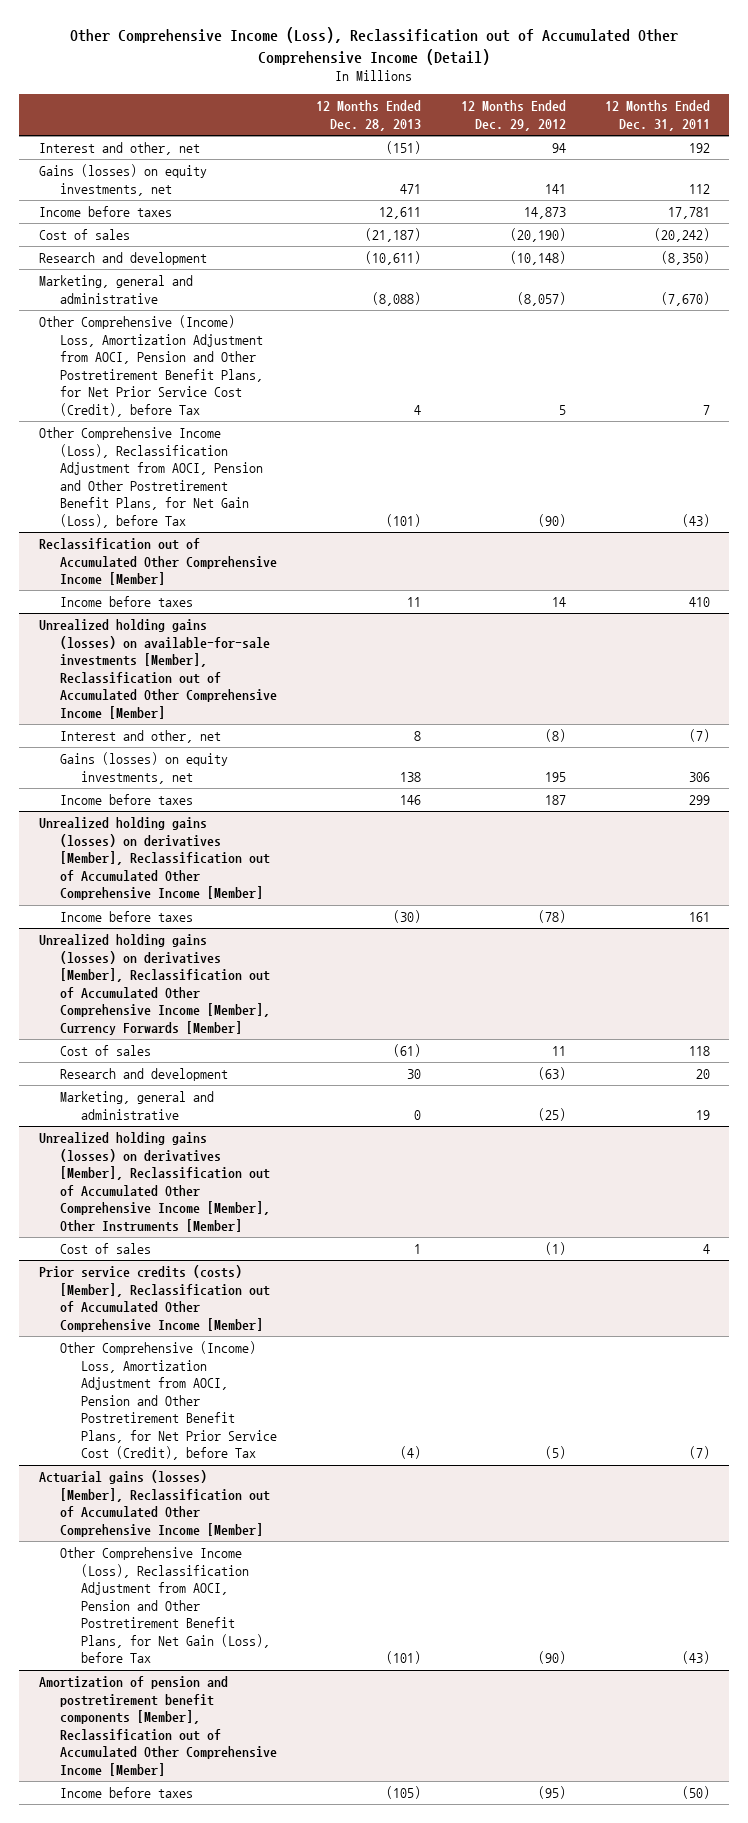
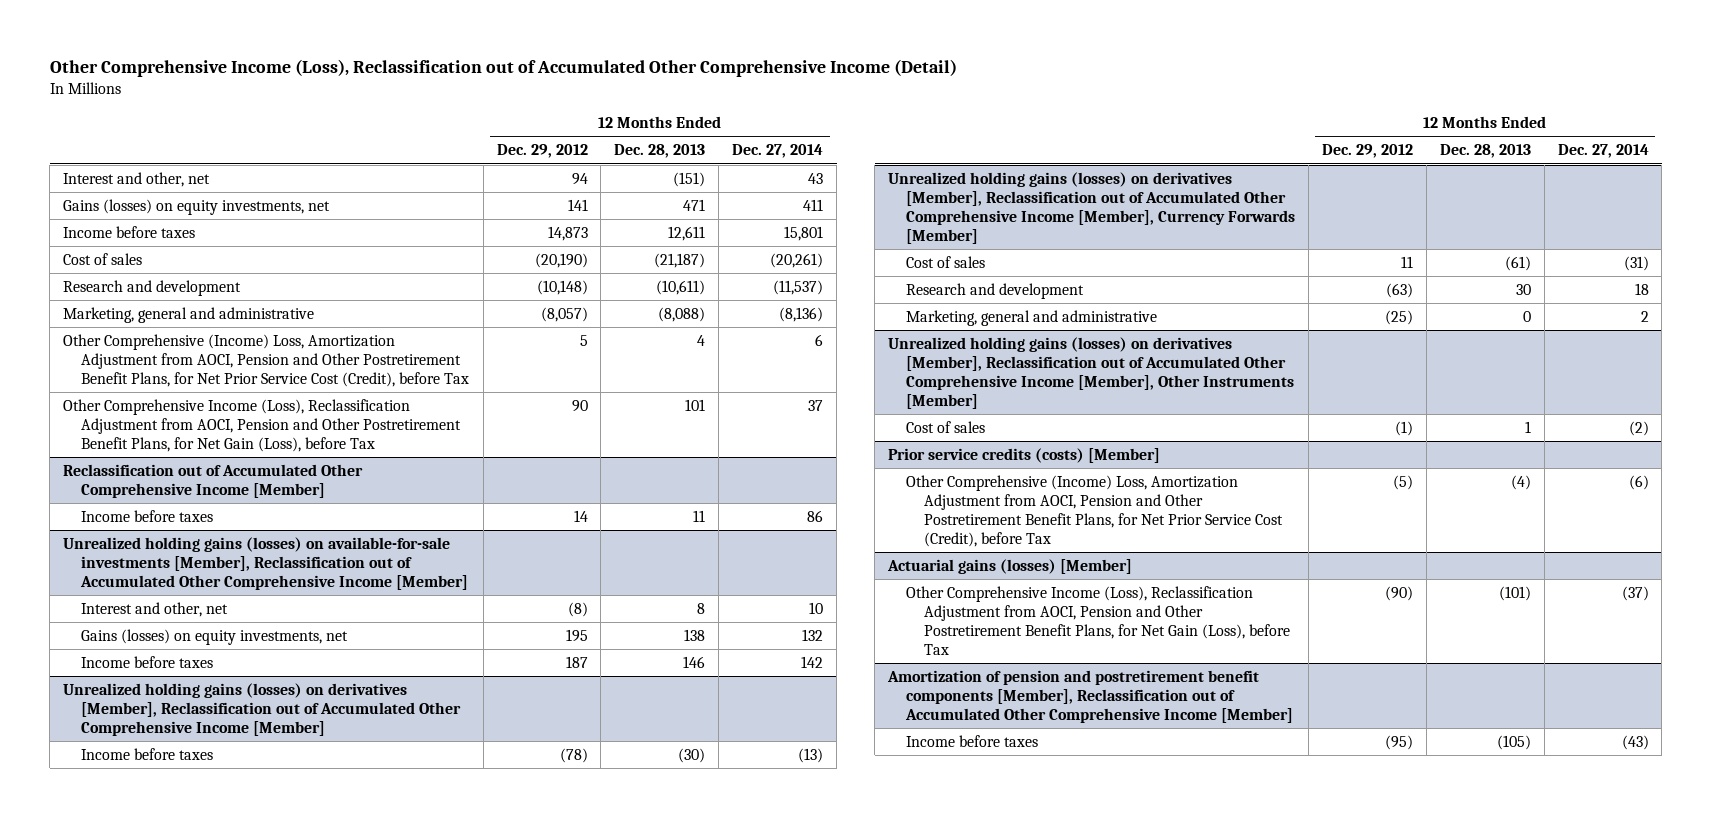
- | 12 Months Ended Dec. 28, 2013 | 12 Months Ended Dec. 29, 2012 | 12 Months Ended Dec. 31, 2011
+ | 12 Months Ended Dec. 29, 2012 | 12 Months Ended Dec. 28, 2013 | 12 Months Ended Dec. 27, 2014
- Other Comprehensive Income (Loss), Reclassification Adjustment from AOCI, Pension and Other Postretirement Benefit Plans, for Net Gain (Loss), before Tax | (101) | (90) | (43)
+ Other Comprehensive Income (Loss), Reclassification Adjustment from AOCI, Pension and Other Postretirement Benefit Plans, for Net Gain (Loss), before Tax | 90 | 101 | 37
- Prior service credits (costs) [Member], Reclassification out of Accumulated Other Comprehensive Income [Member]
+ Prior service credits (costs) [Member]
- Actuarial gains (losses) [Member], Reclassification out of Accumulated Other Comprehensive Income [Member]
+ Actuarial gains (losses) [Member]

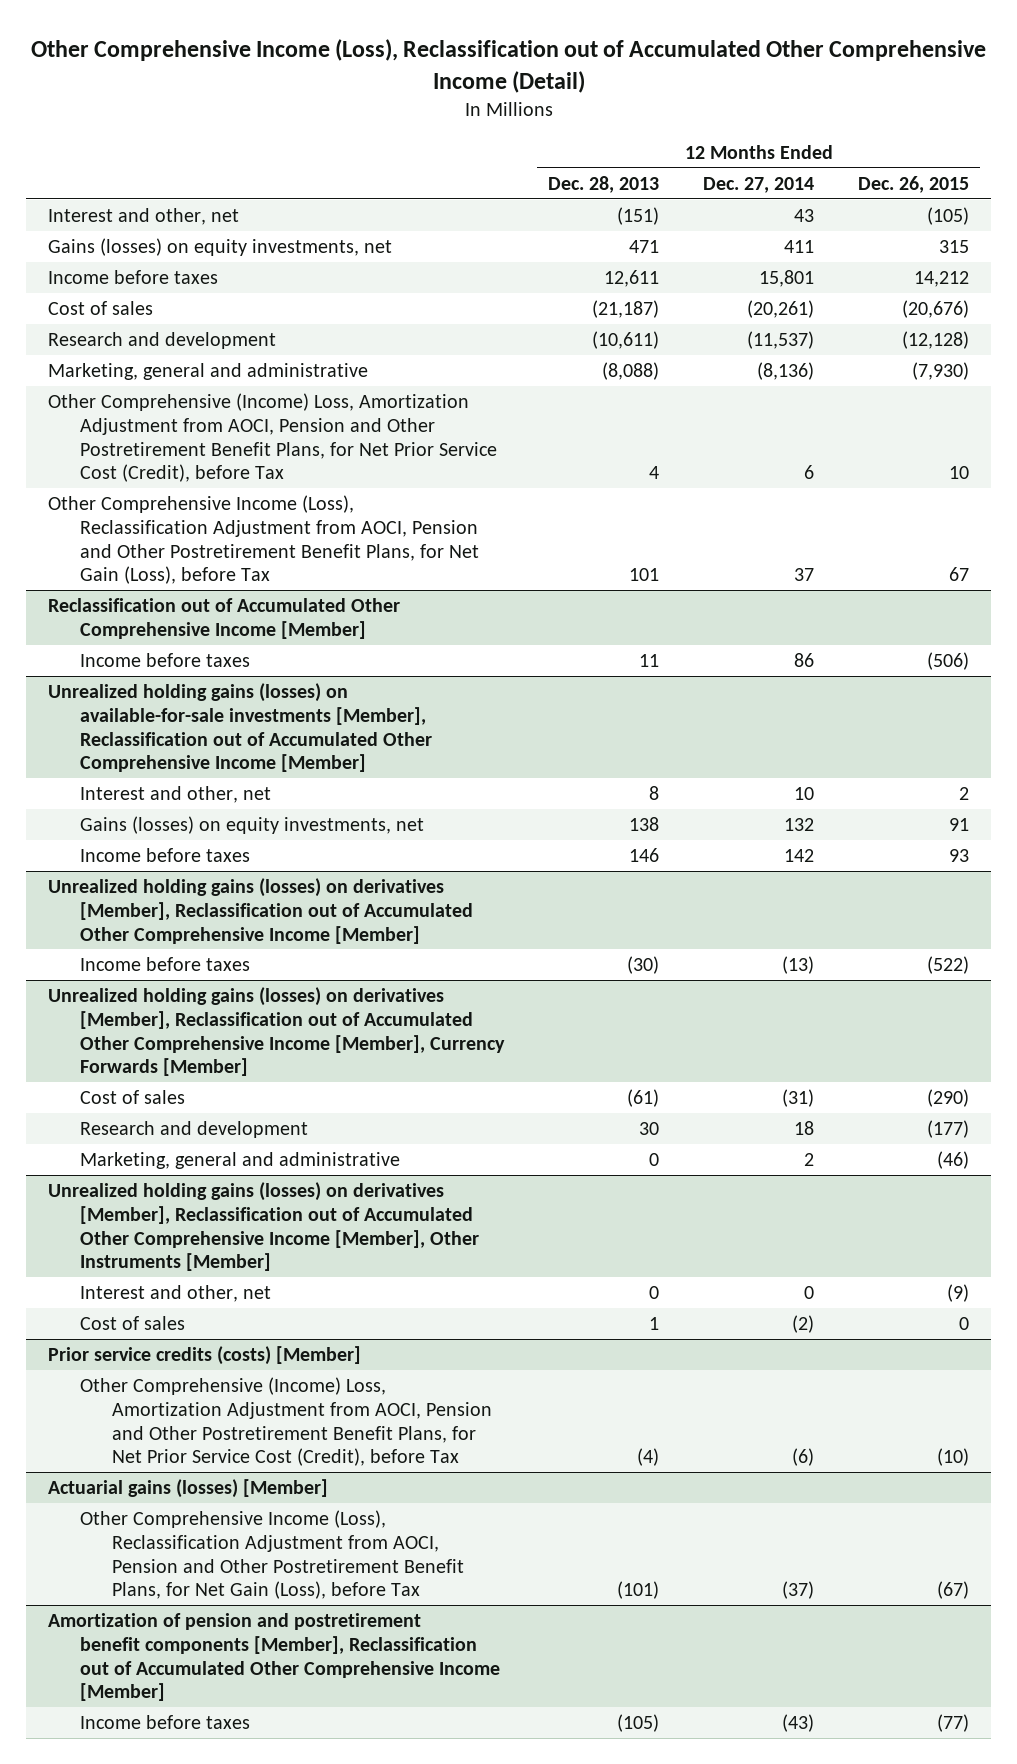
- | 12 Months Ended Dec. 29, 2012 | 12 Months Ended Dec. 28, 2013 | 12 Months Ended Dec. 27, 2014
+ | 12 Months Ended Dec. 28, 2013 | 12 Months Ended Dec. 27, 2014 | 12 Months Ended Dec. 26, 2015
@ Unrealized holding gains (losses) on derivatives [Member], Reclassification out of Accumulated Other Comprehensive Income [Member], Other Instruments [Member]
+ Interest and other, net | 0 | 0 | (9)

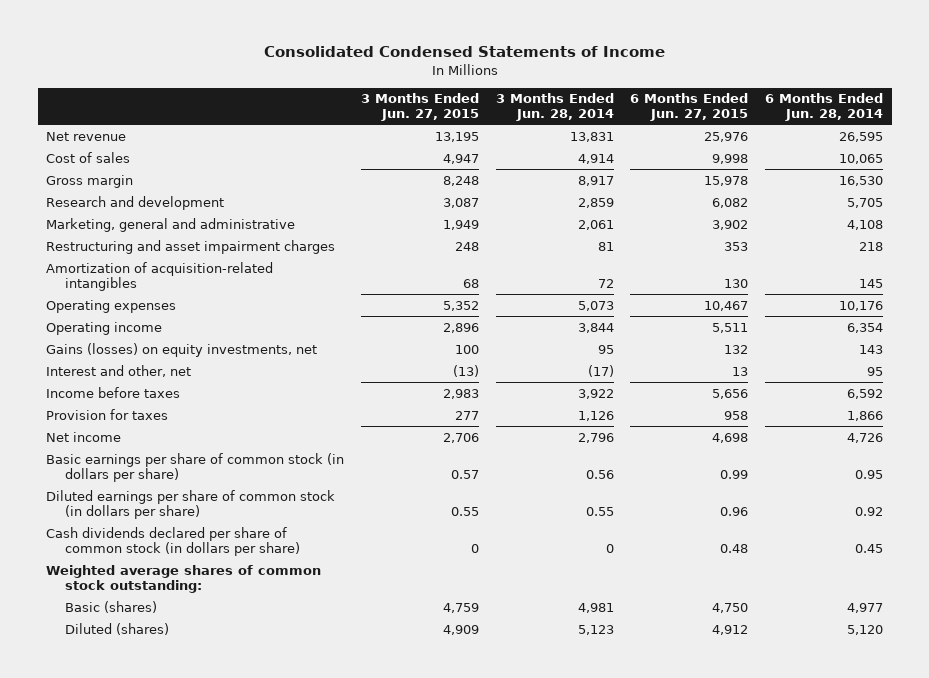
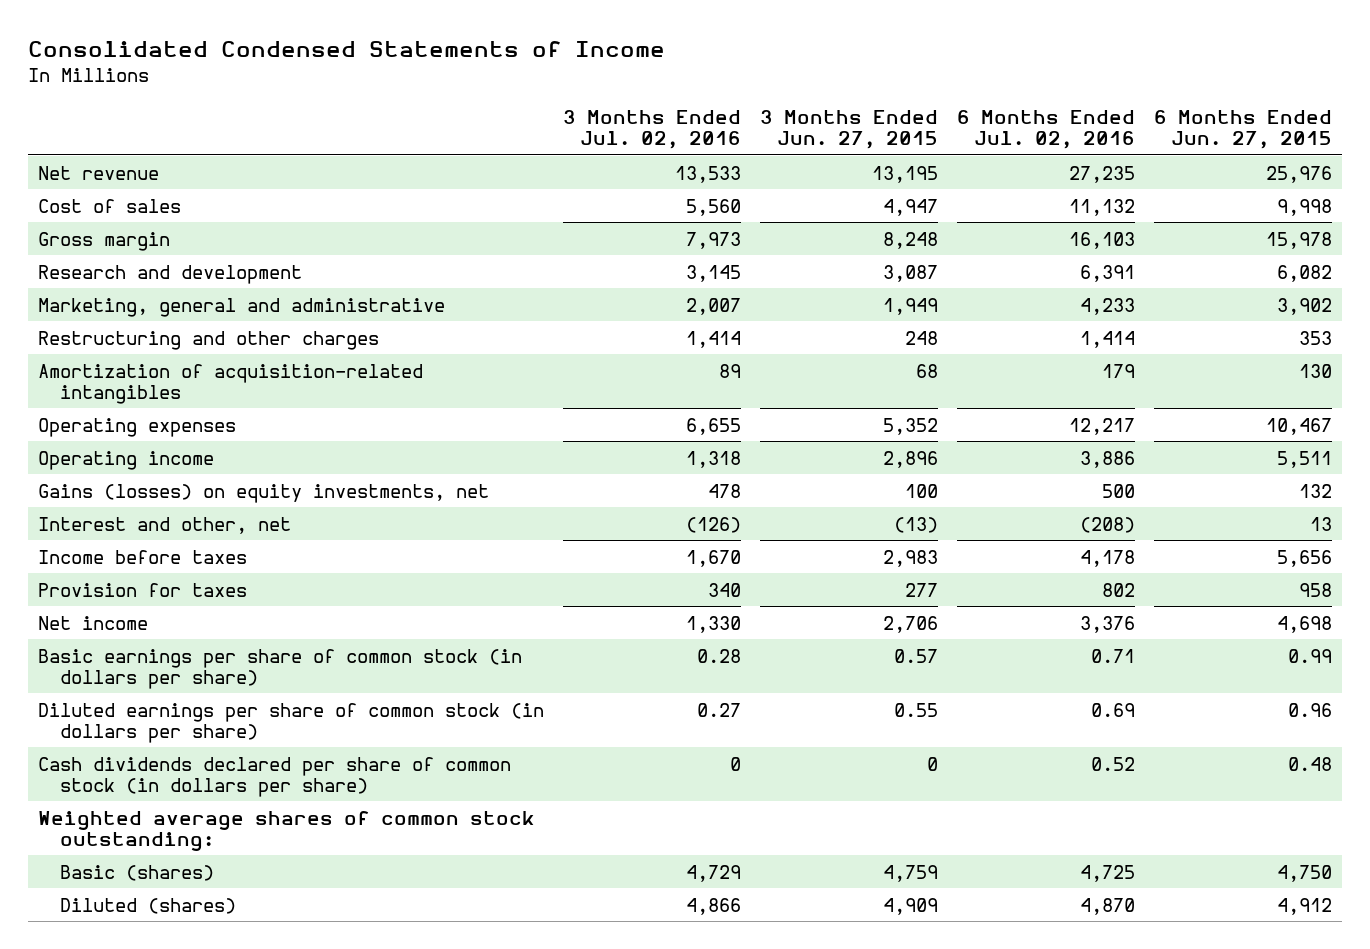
- | 3 Months Ended Jun. 27, 2015 | 3 Months Ended Jun. 28, 2014 | 6 Months Ended Jun. 27, 2015 | 6 Months Ended Jun. 28, 2014
+ | 3 Months Ended Jul. 02, 2016 | 3 Months Ended Jun. 27, 2015 | 6 Months Ended Jul. 02, 2016 | 6 Months Ended Jun. 27, 2015
- Restructuring and asset impairment charges | 248 | 81 | 353 | 218
+ Restructuring and other charges | 1,414 | 248 | 1,414 | 353

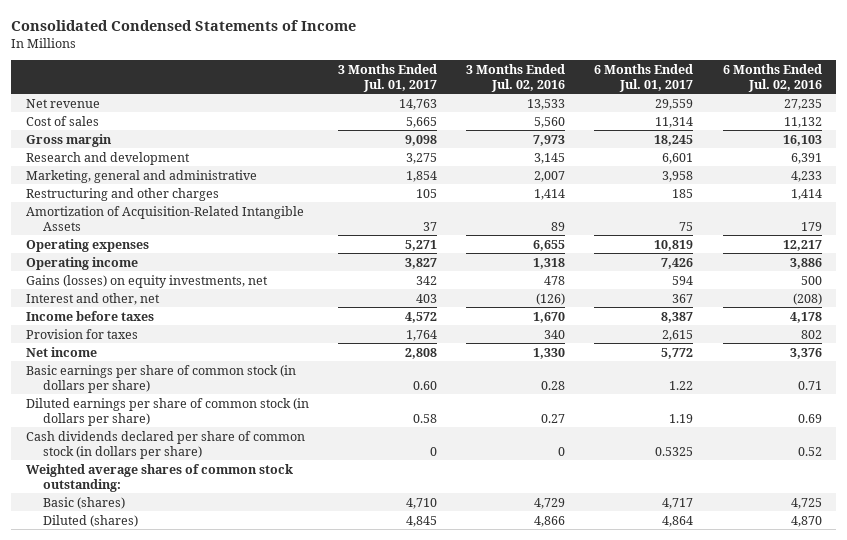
- | 3 Months Ended Jul. 02, 2016 | 3 Months Ended Jun. 27, 2015 | 6 Months Ended Jul. 02, 2016 | 6 Months Ended Jun. 27, 2015
+ | 3 Months Ended Jul. 01, 2017 | 3 Months Ended Jul. 02, 2016 | 6 Months Ended Jul. 01, 2017 | 6 Months Ended Jul. 02, 2016
- Amortization of acquisition-related intangibles | 89 | 68 | 179 | 130
+ Amortization of Acquisition-Related Intangible Assets | 37 | 89 | 75 | 179

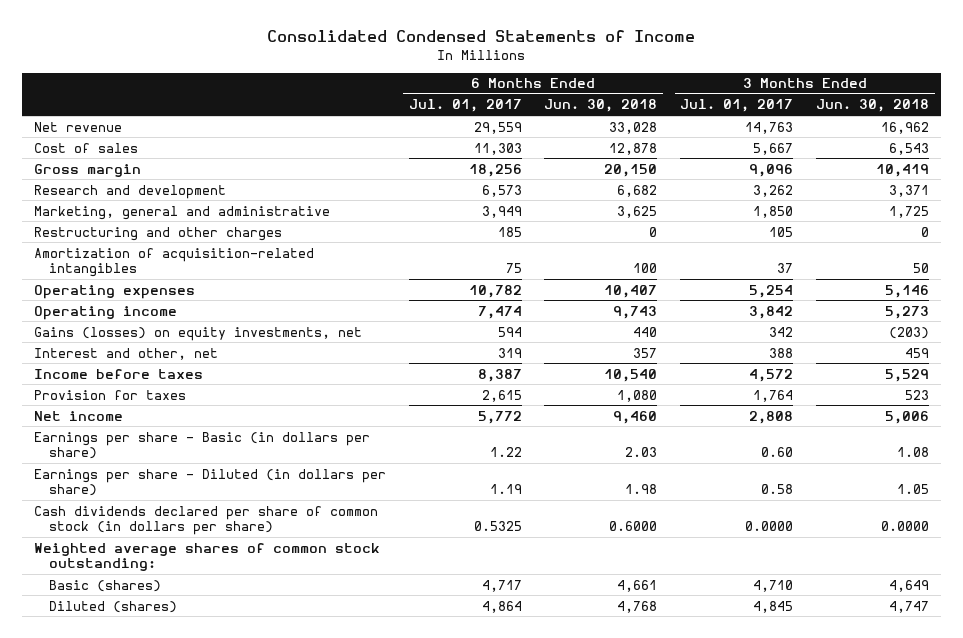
- | 3 Months Ended Jul. 01, 2017 | 3 Months Ended Jul. 02, 2016 | 6 Months Ended Jul. 01, 2017 | 6 Months Ended Jul. 02, 2016
+ | 6 Months Ended Jul. 01, 2017 | 6 Months Ended Jun. 30, 2018 | 3 Months Ended Jul. 01, 2017 | 3 Months Ended Jun. 30, 2018
- Cost of sales | 5,665 | 5,560 | 11,314 | 11,132
- Gross margin | 9,098 | 7,973 | 18,245 | 16,103
- Research and development | 3,275 | 3,145 | 6,601 | 6,391
- Marketing, general and administrative | 1,854 | 2,007 | 3,958 | 4,233
+ Cost of sales | 11,303 | 12,878 | 5,667 | 6,543
+ Gross margin | 18,256 | 20,150 | 9,096 | 10,419
+ Research and development | 6,573 | 6,682 | 3,262 | 3,371
+ Marketing, general and administrative | 3,949 | 3,625 | 1,850 | 1,725
- Amortization of Acquisition-Related Intangible Assets | 37 | 89 | 75 | 179
- Operating expenses | 5,271 | 6,655 | 10,819 | 12,217
- Operating income | 3,827 | 1,318 | 7,426 | 3,886
+ Amortization of acquisition-related intangibles | 75 | 100 | 37 | 50
+ Operating expenses | 10,782 | 10,407 | 5,254 | 5,146
+ Operating income | 7,474 | 9,743 | 3,842 | 5,273
- Interest and other, net | 403 | (126) | 367 | (208)
+ Interest and other, net | 319 | 357 | 388 | 459
- Basic earnings per share of common stock (in dollars per share) | 0.60 | 0.28 | 1.22 | 0.71
- Diluted earnings per share of common stock (in dollars per share) | 0.58 | 0.27 | 1.19 | 0.69
- Cash dividends declared per share of common stock (in dollars per share) | 0 | 0 | 0.5325 | 0.52
+ Earnings per share - Basic (in dollars per share) | 1.22 | 2.03 | 0.60 | 1.08
+ Earnings per share - Diluted (in dollars per share) | 1.19 | 1.98 | 0.58 | 1.05
+ Cash dividends declared per share of common stock (in dollars per share) | 0.5325 | 0.6000 | 0.0000 | 0.0000

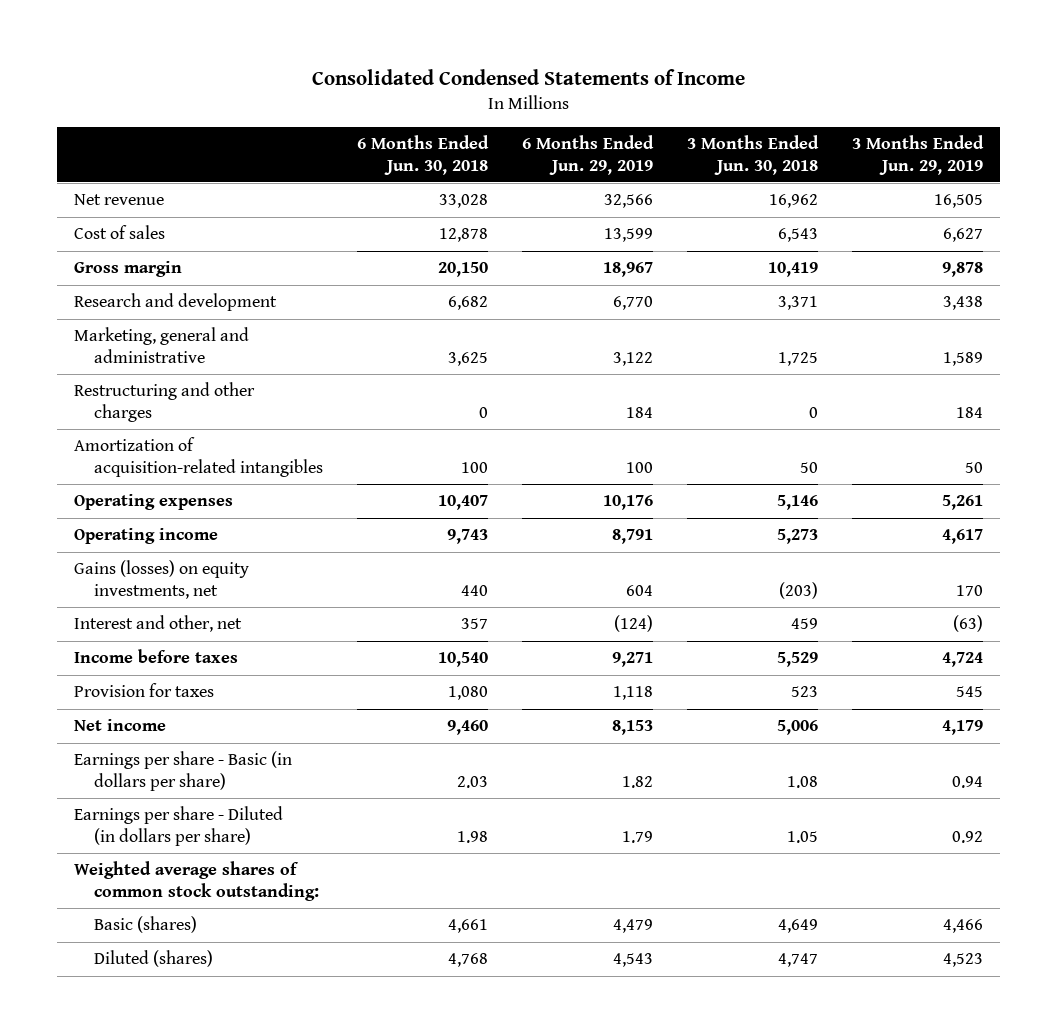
- | 6 Months Ended Jul. 01, 2017 | 6 Months Ended Jun. 30, 2018 | 3 Months Ended Jul. 01, 2017 | 3 Months Ended Jun. 30, 2018
+ | 6 Months Ended Jun. 30, 2018 | 6 Months Ended Jun. 29, 2019 | 3 Months Ended Jun. 30, 2018 | 3 Months Ended Jun. 29, 2019
- Cash dividends declared per share of common stock (in dollars per share) | 0.5325 | 0.6000 | 0.0000 | 0.0000

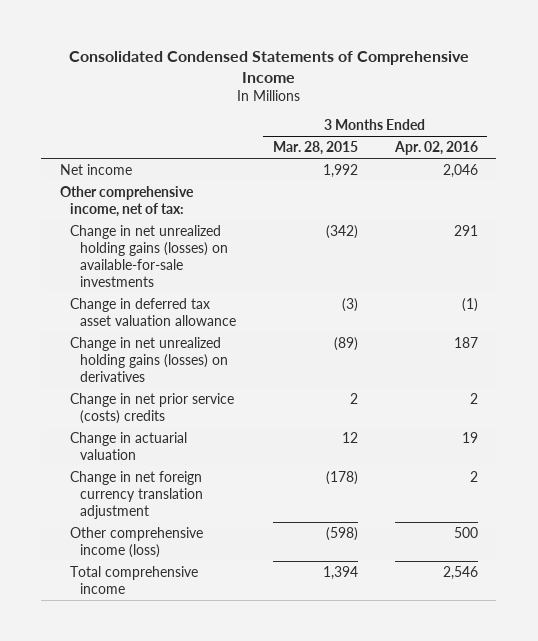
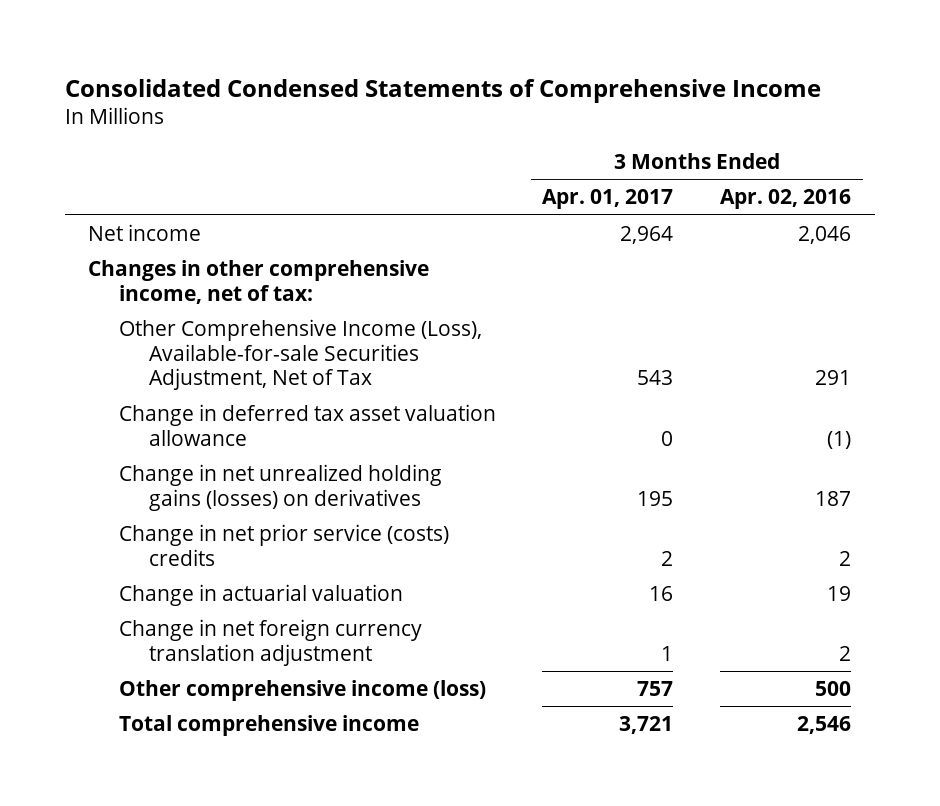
- | 3 Months Ended Mar. 28, 2015 | 3 Months Ended Apr. 02, 2016
+ | 3 Months Ended Apr. 01, 2017 | 3 Months Ended Apr. 02, 2016
- Other comprehensive income, net of tax:
- Change in net unrealized holding gains (losses) on available-for-sale investments | (342) | 291
+ Changes in other comprehensive income, net of tax:
+ Other Comprehensive Income (Loss), Available-for-sale Securities Adjustment, Net of Tax | 543 | 291

